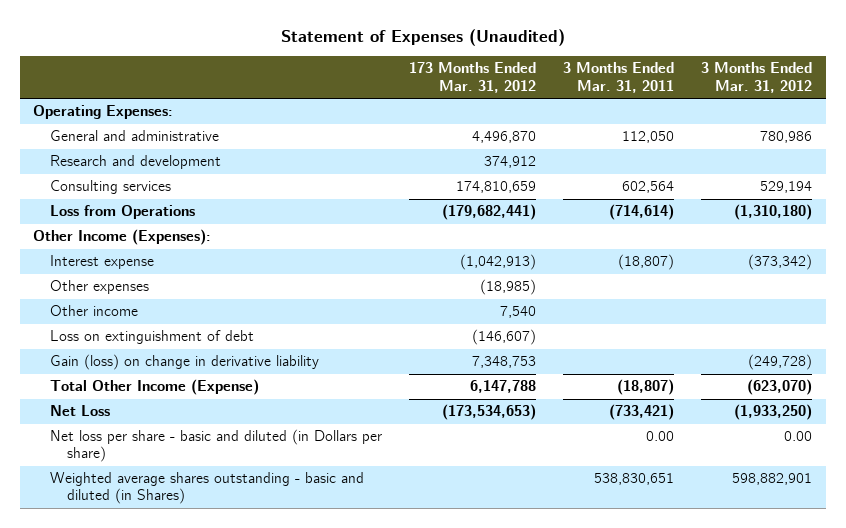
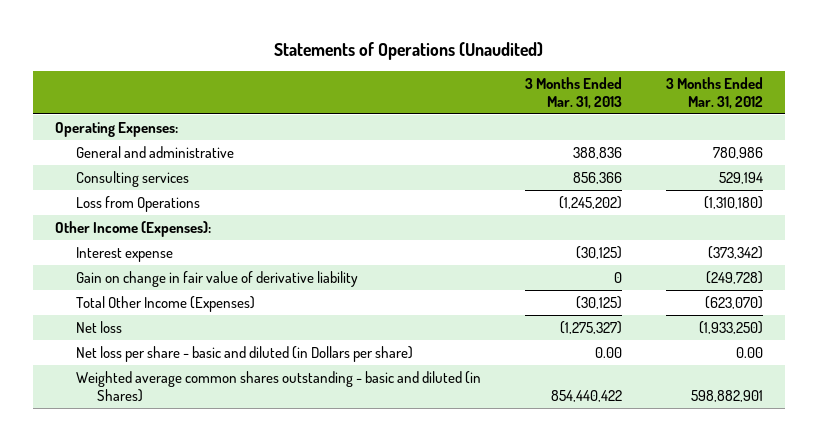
- Statement of Expenses (Unaudited)
+ Statements of Operations (Unaudited)
- | 173 Months Ended Mar. 31, 2012 | 3 Months Ended Mar. 31, 2011 | 3 Months Ended Mar. 31, 2012
+ | 3 Months Ended Mar. 31, 2013 | 3 Months Ended Mar. 31, 2012
- Research and development | 374,912 | |
- Other expenses | (18,985) | |
- Other income | 7,540 | |
- Loss on extinguishment of debt | (146,607) | |
- Gain (loss) on change in derivative liability | 7,348,753 | | (249,728)
- Total Other Income (Expense) | 6,147,788 | (18,807) | (623,070)
- Net Loss | (173,534,653) | (733,421) | (1,933,250)
+ Gain on change in fair value of derivative liability | 0 | (249,728)
+ Total Other Income (Expenses) | (30,125) | (623,070)
+ Net loss | (1,275,327) | (1,933,250)
- Weighted average shares outstanding - basic and diluted (in Shares) | | 538,830,651 | 598,882,901
+ Weighted average common shares outstanding - basic and diluted (in Shares) | 854,440,422 | 598,882,901

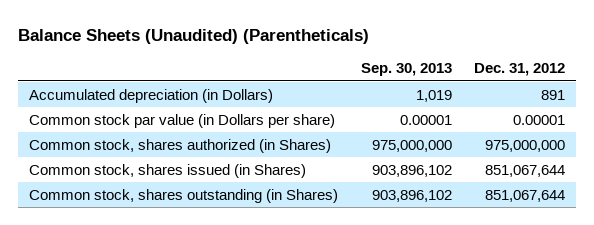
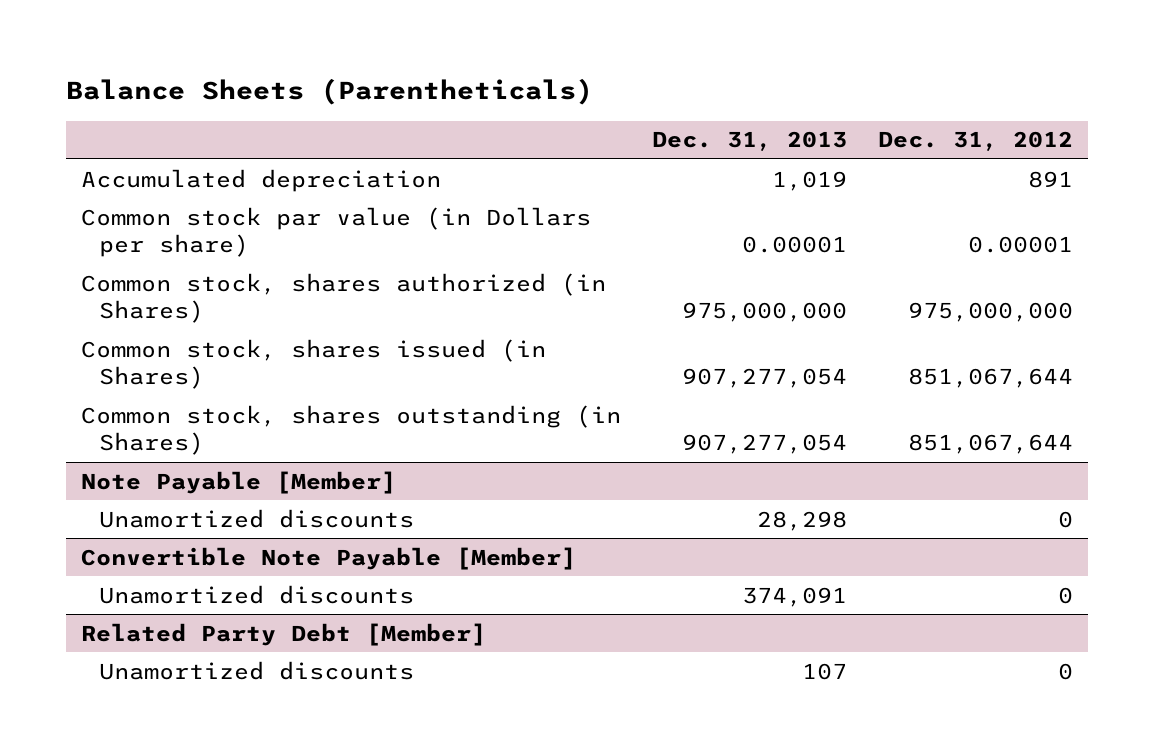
- Balance Sheets (Unaudited) (Parentheticals)
+ Balance Sheets (Parentheticals)
- | Sep. 30, 2013 | Dec. 31, 2012
+ | Dec. 31, 2013 | Dec. 31, 2012
- Accumulated depreciation (in Dollars) | 1,019 | 891
+ Accumulated depreciation | 1,019 | 891
+ Note Payable [Member]
+ Unamortized discounts | 28,298 | 0
+ Convertible Note Payable [Member]
+ Unamortized discounts | 374,091 | 0
+ Related Party Debt [Member]
+ Unamortized discounts | 107 | 0

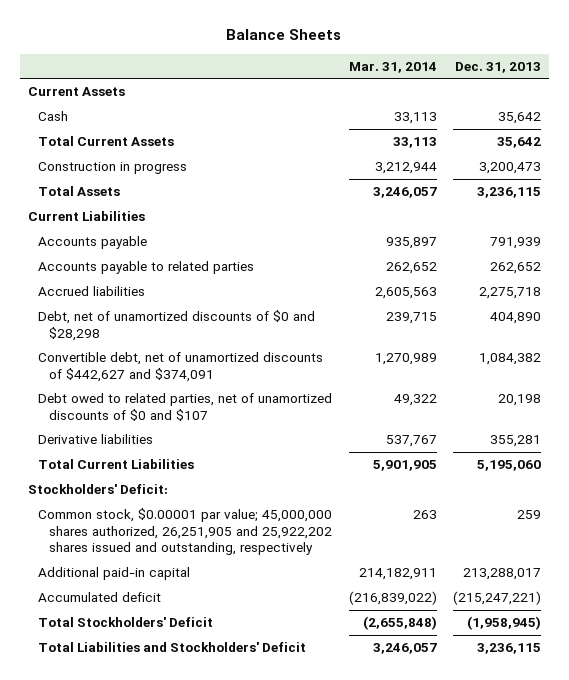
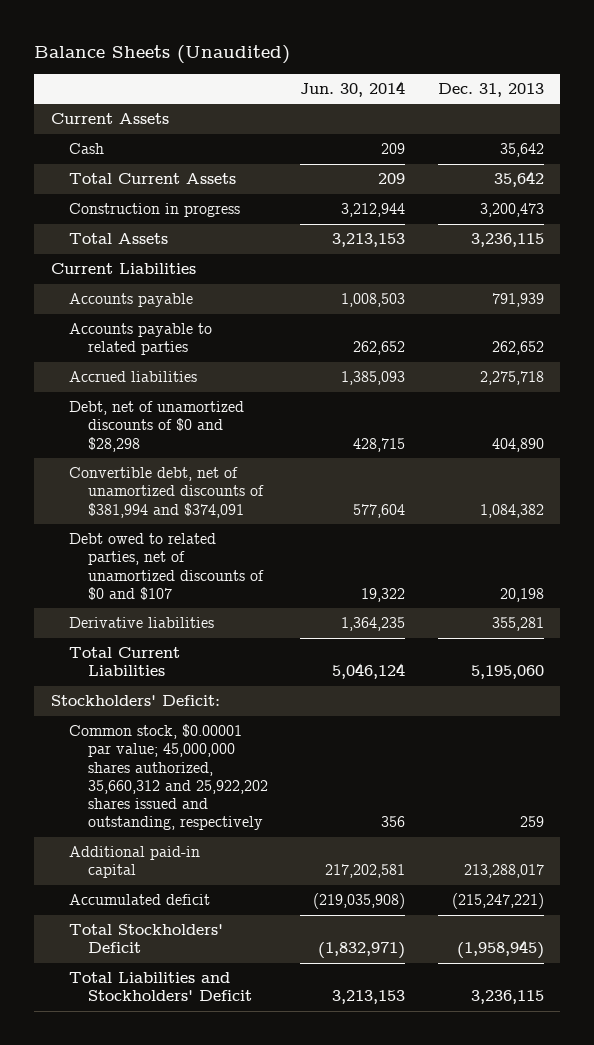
- Balance Sheets
+ Balance Sheets (Unaudited)
- | Mar. 31, 2014 | Dec. 31, 2013
+ | Jun. 30, 2014 | Dec. 31, 2013
- Convertible debt, net of unamortized discounts of $442,627 and $374,091 | 1,270,989 | 1,084,382
+ Convertible debt, net of unamortized discounts of $381,994 and $374,091 | 577,604 | 1,084,382
- Common stock, $0.00001 par value; 45,000,000 shares authorized, 26,251,905 and 25,922,202 shares issued and outstanding, respectively | 263 | 259
+ Common stock, $0.00001 par value; 45,000,000 shares authorized, 35,660,312 and 25,922,202 shares issued and outstanding, respectively | 356 | 259

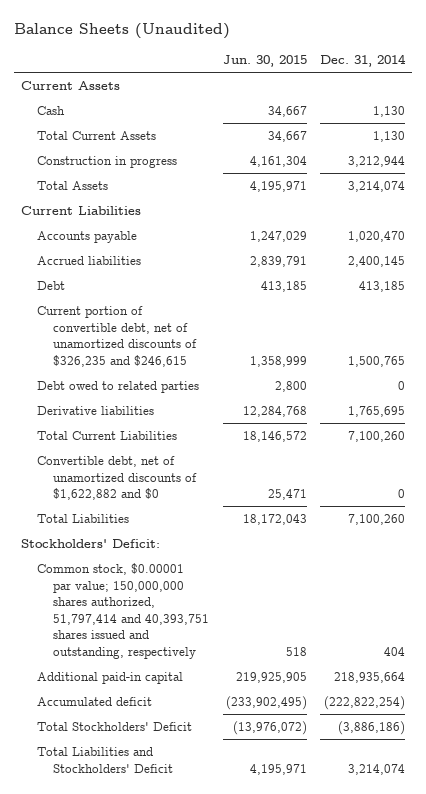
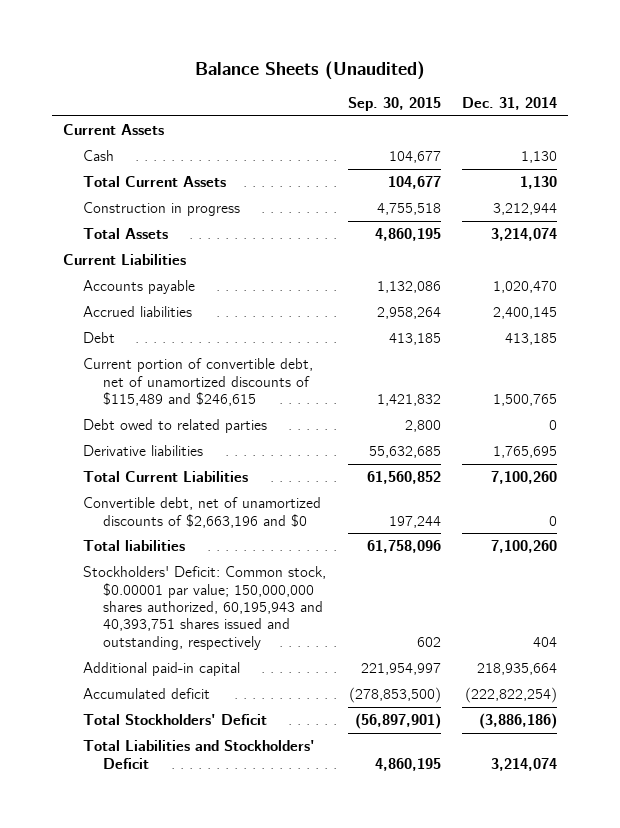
- | Jun. 30, 2015 | Dec. 31, 2014
+ | Sep. 30, 2015 | Dec. 31, 2014
- Current portion of convertible debt, net of unamortized discounts of $326,235 and $246,615 | 1,358,999 | 1,500,765
+ Current portion of convertible debt, net of unamortized discounts of $115,489 and $246,615 | 1,421,832 | 1,500,765
- Convertible debt, net of unamortized discounts of $1,622,882 and $0 | 25,471 | 0
- Total Liabilities | 18,172,043 | 7,100,260
- Stockholders' Deficit:
- Common stock, $0.00001 par value; 150,000,000 shares authorized, 51,797,414 and 40,393,751 shares issued and outstanding, respectively | 518 | 404
+ Convertible debt, net of unamortized discounts of $2,663,196 and $0 | 197,244 | 0
+ Total liabilities | 61,758,096 | 7,100,260
+ Stockholders' Deficit: Common stock, $0.00001 par value; 150,000,000 shares authorized, 60,195,943 and 40,393,751 shares issued and outstanding, respectively | 602 | 404

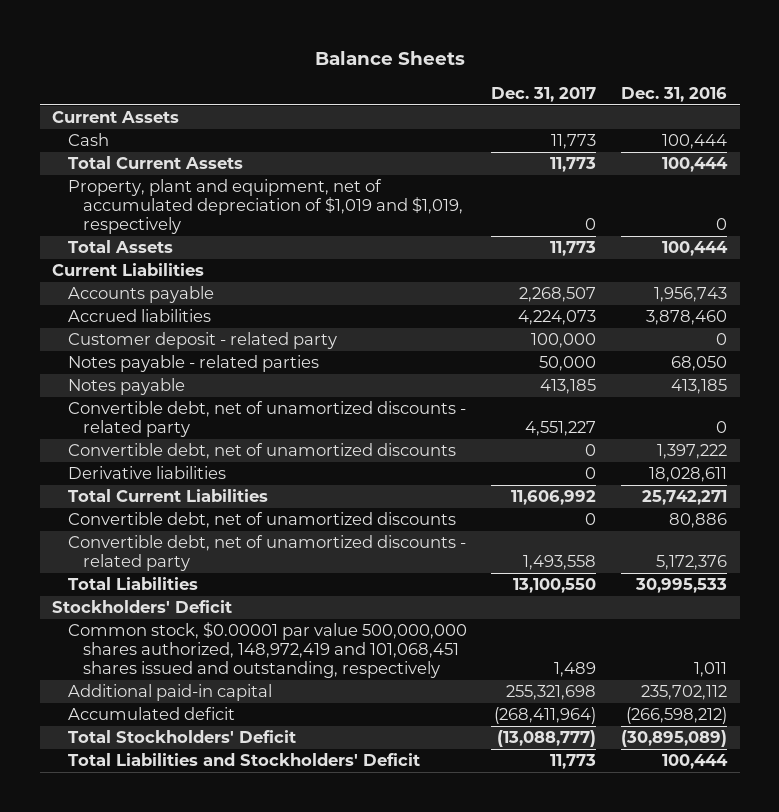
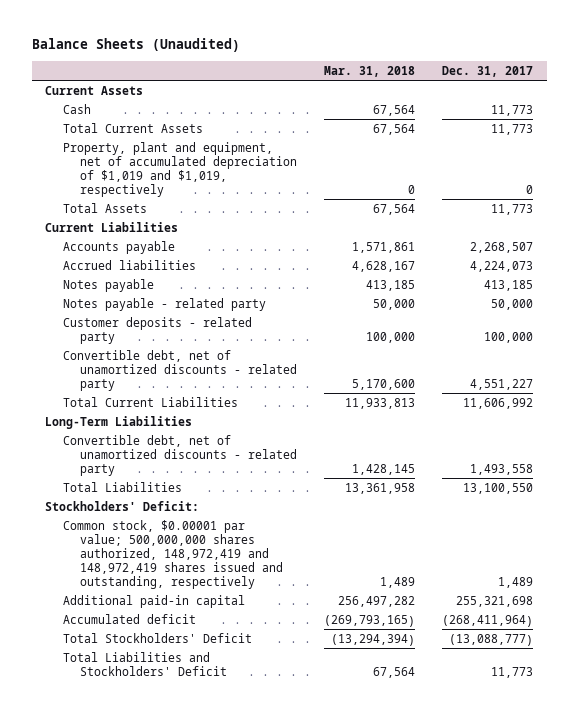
- Balance Sheets
+ Balance Sheets (Unaudited)
- | Dec. 31, 2017 | Dec. 31, 2016
+ | Mar. 31, 2018 | Dec. 31, 2017
- Customer deposit - related party | 100,000 | 0
- Notes payable - related parties | 50,000 | 68,050
+ Notes payable - related party | 50,000 | 50,000
+ Customer deposits - related party | 100,000 | 100,000
- Convertible debt, net of unamortized discounts | 0 | 1,397,222
- Derivative liabilities | 0 | 18,028,611
- Convertible debt, net of unamortized discounts | 0 | 80,886
+ Long-Term Liabilities
- Stockholders' Deficit
- Common stock, $0.00001 par value 500,000,000 shares authorized, 148,972,419 and 101,068,451 shares issued and outstanding, respectively | 1,489 | 1,011
+ Stockholders' Deficit:
+ Common stock, $0.00001 par value; 500,000,000 shares authorized, 148,972,419 and 148,972,419 shares issued and outstanding, respectively | 1,489 | 1,489

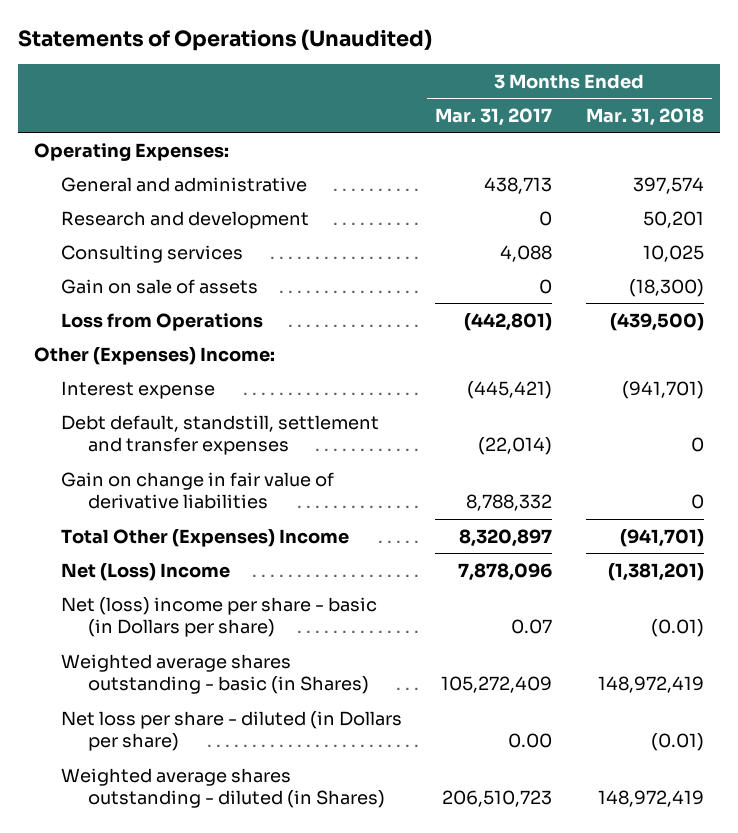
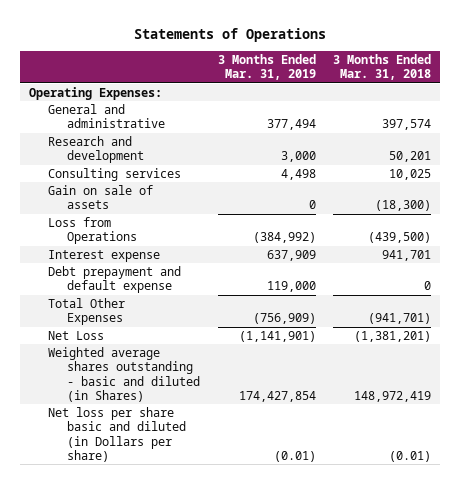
- Statements of Operations (Unaudited)
+ Statements of Operations
- | 3 Months Ended Mar. 31, 2017 | 3 Months Ended Mar. 31, 2018
+ | 3 Months Ended Mar. 31, 2019 | 3 Months Ended Mar. 31, 2018
- Other (Expenses) Income:
- Interest expense | (445,421) | (941,701)
- Debt default, standstill, settlement and transfer expenses | (22,014) | 0
- Gain on change in fair value of derivative liabilities | 8,788,332 | 0
- Total Other (Expenses) Income | 8,320,897 | (941,701)
- Net (Loss) Income | 7,878,096 | (1,381,201)
- Net (loss) income per share - basic (in Dollars per share) | 0.07 | (0.01)
- Weighted average shares outstanding - basic (in Shares) | 105,272,409 | 148,972,419
- Net loss per share - diluted (in Dollars per share) | 0.00 | (0.01)
- Weighted average shares outstanding - diluted (in Shares) | 206,510,723 | 148,972,419
+ Interest expense | 637,909 | 941,701
+ Debt prepayment and default expense | 119,000 | 0
+ Total Other Expenses | (756,909) | (941,701)
+ Net Loss | (1,141,901) | (1,381,201)
+ Weighted average shares outstanding - basic and diluted (in Shares) | 174,427,854 | 148,972,419
+ Net loss per share basic and diluted (in Dollars per share) | (0.01) | (0.01)

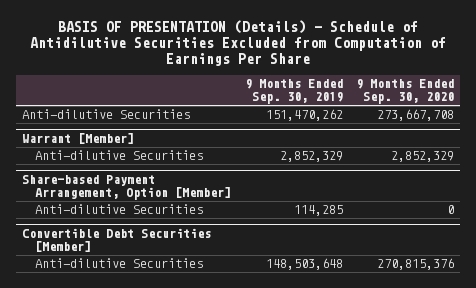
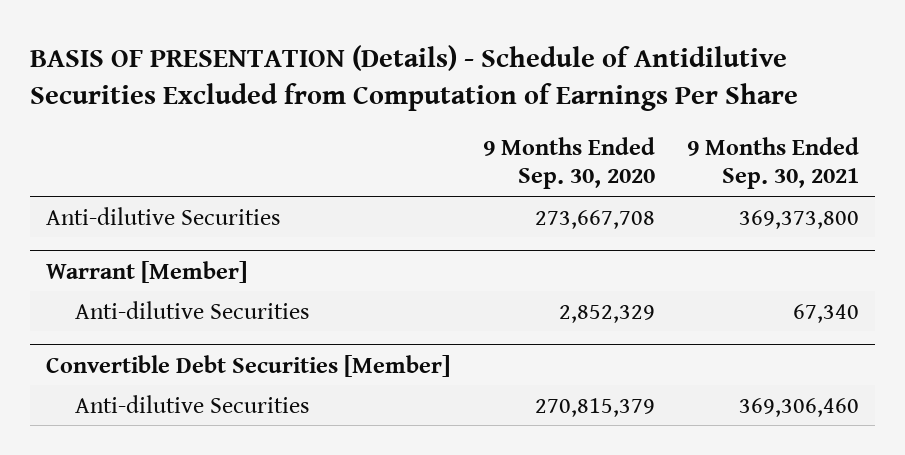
- | 9 Months Ended Sep. 30, 2019 | 9 Months Ended Sep. 30, 2020
+ | 9 Months Ended Sep. 30, 2020 | 9 Months Ended Sep. 30, 2021
- Share-based Payment Arrangement, Option [Member]
- Anti-dilutive Securities | 114,285 | 0
@ Convertible Debt Securities [Member]
- Anti-dilutive Securities | 148,503,648 | 270,815,376
+ Anti-dilutive Securities | 270,815,379 | 369,306,460

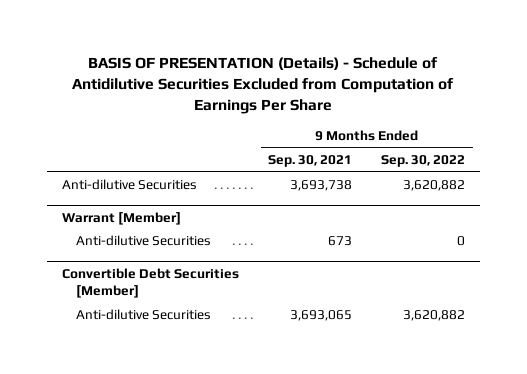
- | 9 Months Ended Sep. 30, 2020 | 9 Months Ended Sep. 30, 2021
+ | 9 Months Ended Sep. 30, 2021 | 9 Months Ended Sep. 30, 2022
- Anti-dilutive Securities | 273,667,708 | 369,373,800
+ Anti-dilutive Securities | 3,693,738 | 3,620,882
@ Warrant [Member]
- Anti-dilutive Securities | 2,852,329 | 67,340
+ Anti-dilutive Securities | 673 | 0
@ Convertible Debt Securities [Member]
- Anti-dilutive Securities | 270,815,379 | 369,306,460
+ Anti-dilutive Securities | 3,693,065 | 3,620,882

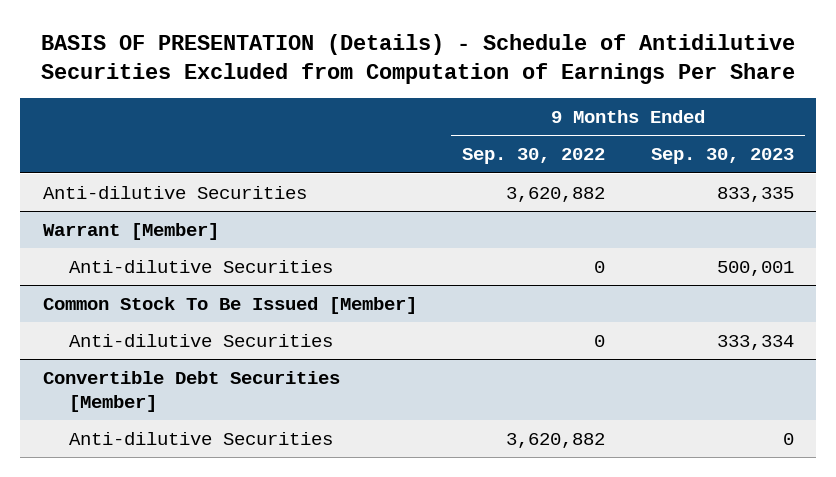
- | 9 Months Ended Sep. 30, 2021 | 9 Months Ended Sep. 30, 2022
+ | 9 Months Ended Sep. 30, 2022 | 9 Months Ended Sep. 30, 2023
+ Common Stock To Be Issued [Member]
+ Anti-dilutive Securities | 0 | 333,334

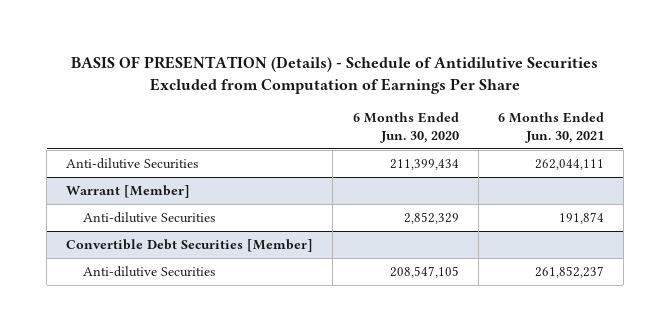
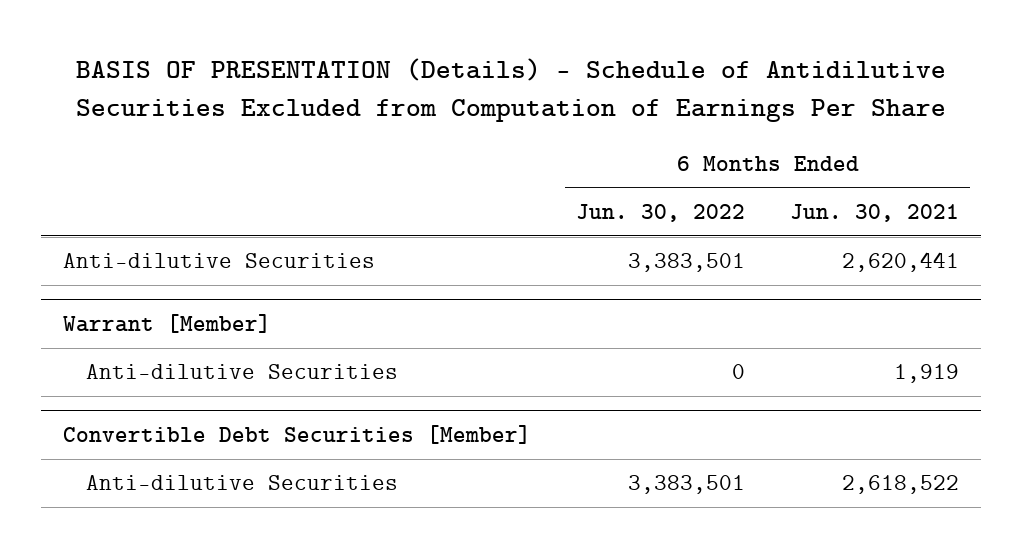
- | 6 Months Ended Jun. 30, 2020 | 6 Months Ended Jun. 30, 2021
+ | 6 Months Ended Jun. 30, 2022 | 6 Months Ended Jun. 30, 2021
- Anti-dilutive Securities | 211,399,434 | 262,044,111
+ Anti-dilutive Securities | 3,383,501 | 2,620,441
@ Warrant [Member]
- Anti-dilutive Securities | 2,852,329 | 191,874
+ Anti-dilutive Securities | 0 | 1,919
@ Convertible Debt Securities [Member]
- Anti-dilutive Securities | 208,547,105 | 261,852,237
+ Anti-dilutive Securities | 3,383,501 | 2,618,522

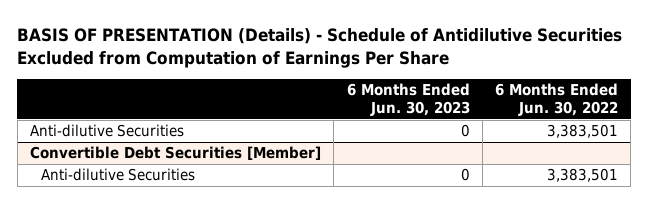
- | 6 Months Ended Jun. 30, 2022 | 6 Months Ended Jun. 30, 2021
+ | 6 Months Ended Jun. 30, 2023 | 6 Months Ended Jun. 30, 2022
- Warrant [Member]
- Anti-dilutive Securities | 0 | 1,919

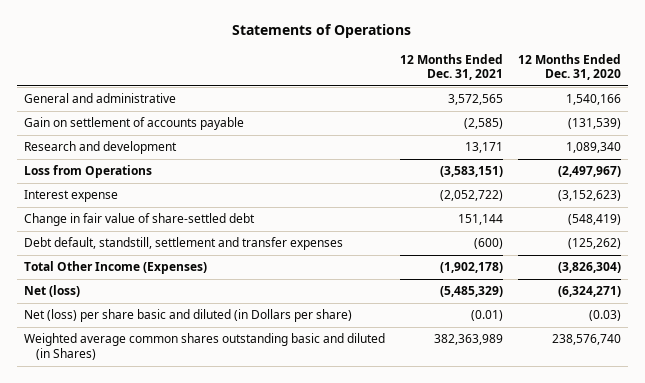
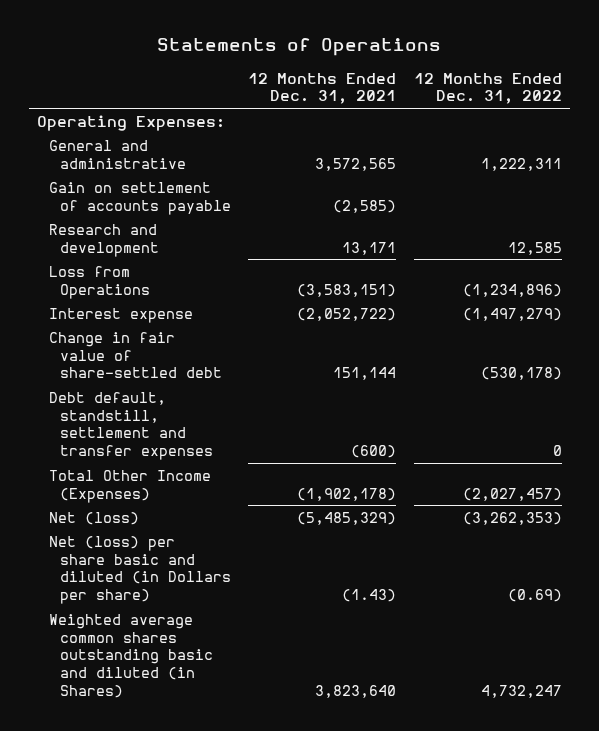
- | 12 Months Ended Dec. 31, 2021 | 12 Months Ended Dec. 31, 2020
+ | 12 Months Ended Dec. 31, 2021 | 12 Months Ended Dec. 31, 2022
+ Operating Expenses:
- Net (loss) per share basic and diluted (in Dollars per share) | (0.01) | (0.03)
- Weighted average common shares outstanding basic and diluted (in Shares) | 382,363,989 | 238,576,740
+ Net (loss) per share basic and diluted (in Dollars per share) | (1.43) | (0.69)
+ Weighted average common shares outstanding basic and diluted (in Shares) | 3,823,640 | 4,732,247

